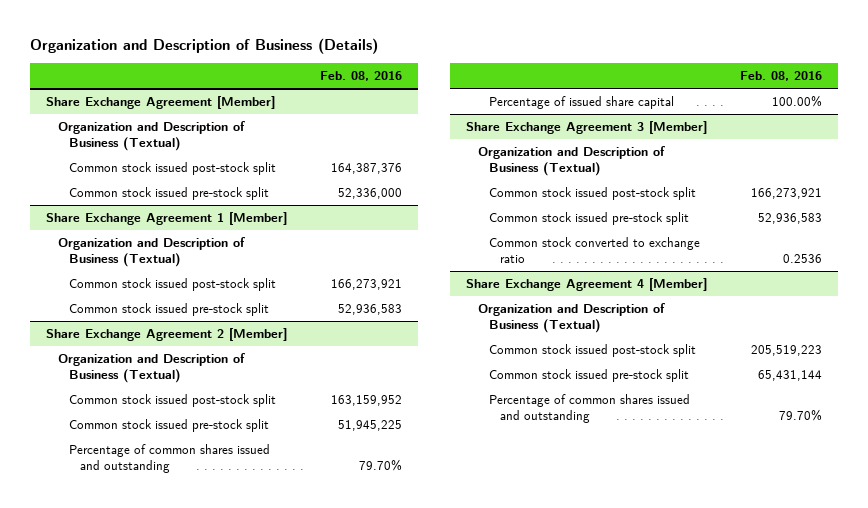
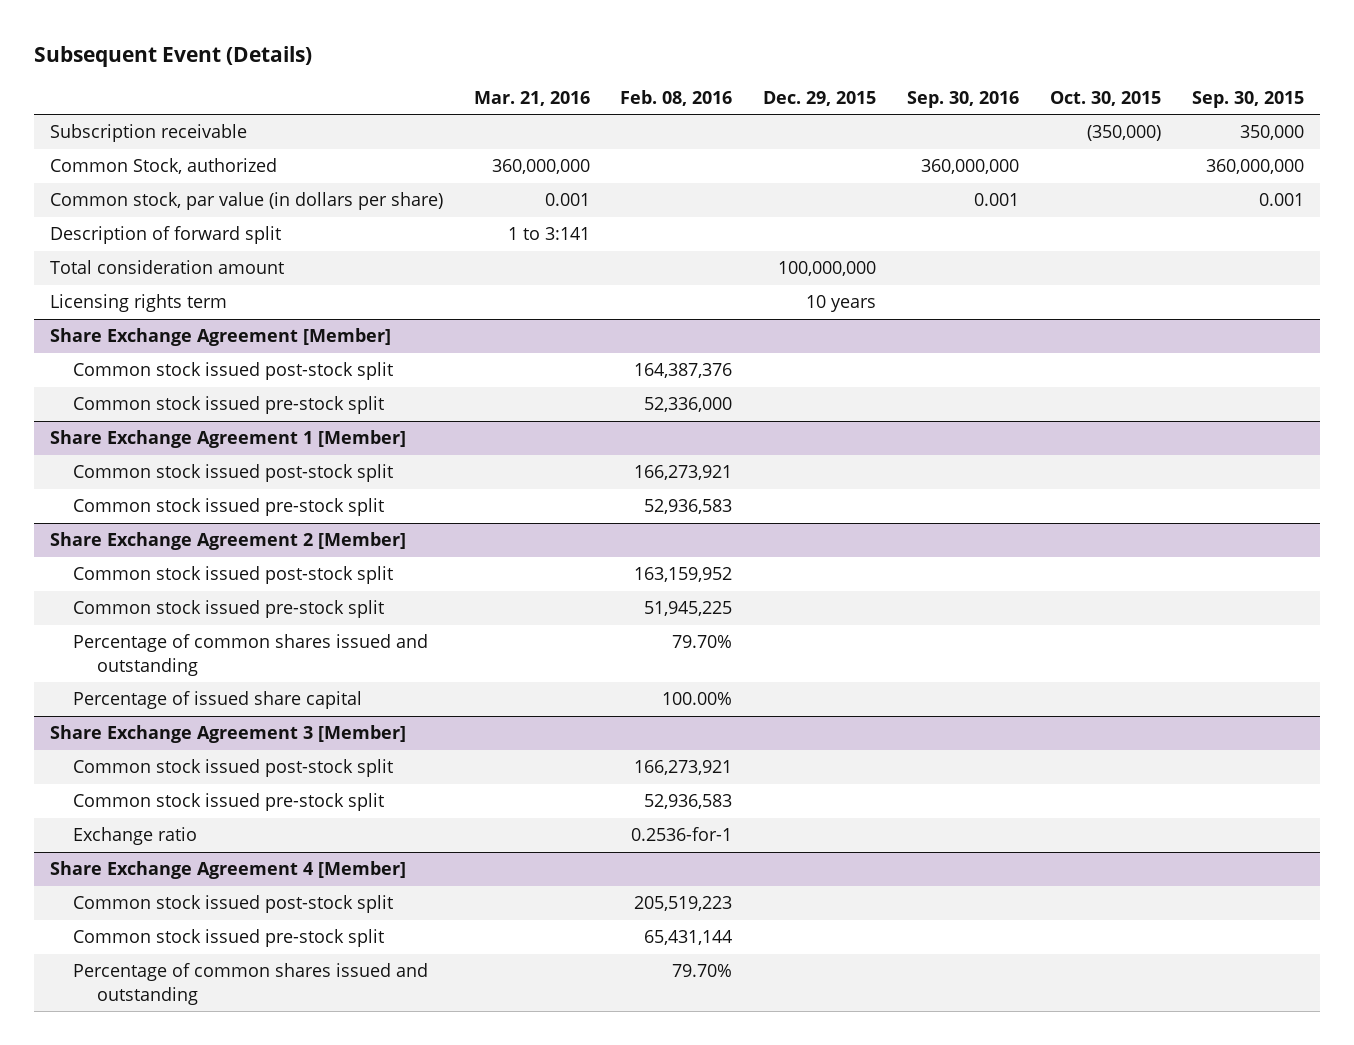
- Organization and Description of Business (Details)
+ Subsequent Event (Details)
- | Feb. 08, 2016
+ | Mar. 21, 2016 | Feb. 08, 2016 | Dec. 29, 2015 | Sep. 30, 2016 | Oct. 30, 2015 | Sep. 30, 2015
+ Subscription receivable | | | | | (350,000) | 350,000
+ Common Stock, authorized | 360,000,000 | | | 360,000,000 | | 360,000,000
+ Common stock, par value (in dollars per share) | 0.001 | | | 0.001 | | 0.001
+ Description of forward split | 1 to 3:141 | | | | |
+ Total consideration amount | | | 100,000,000 | | |
+ Licensing rights term | | | 10 years | | |
@ Share Exchange Agreement [Member]
- Organization and Description of Business (Textual)
@ Share Exchange Agreement 1 [Member]
- Organization and Description of Business (Textual)
@ Share Exchange Agreement 2 [Member]
- Organization and Description of Business (Textual)
@ Share Exchange Agreement 3 [Member]
- Organization and Description of Business (Textual)
- Common stock converted to exchange ratio | 0.2536
+ Exchange ratio | | 0.2536-for-1 | | | |
@ Share Exchange Agreement 4 [Member]
- Organization and Description of Business (Textual)

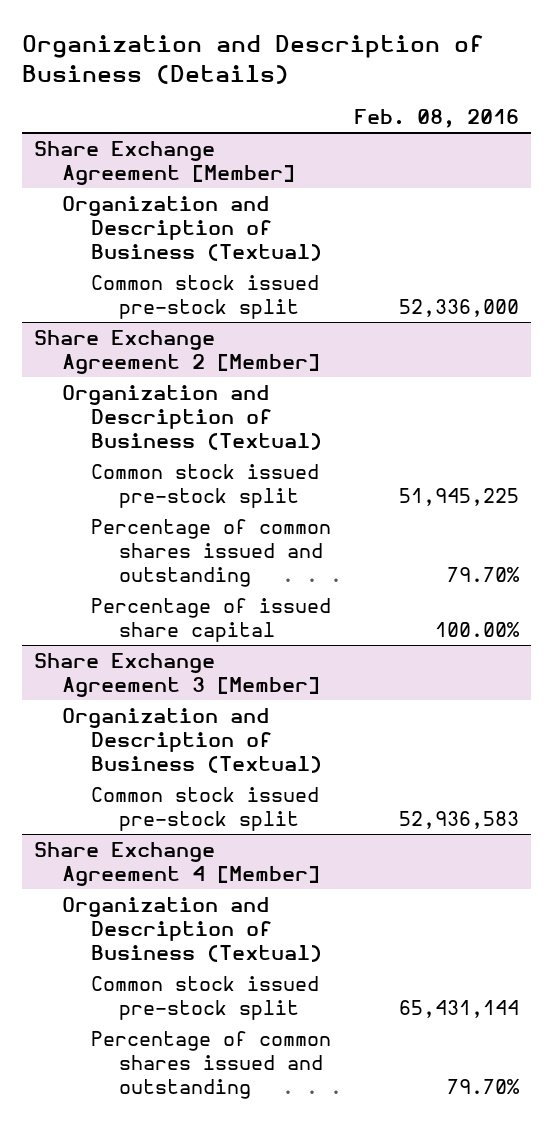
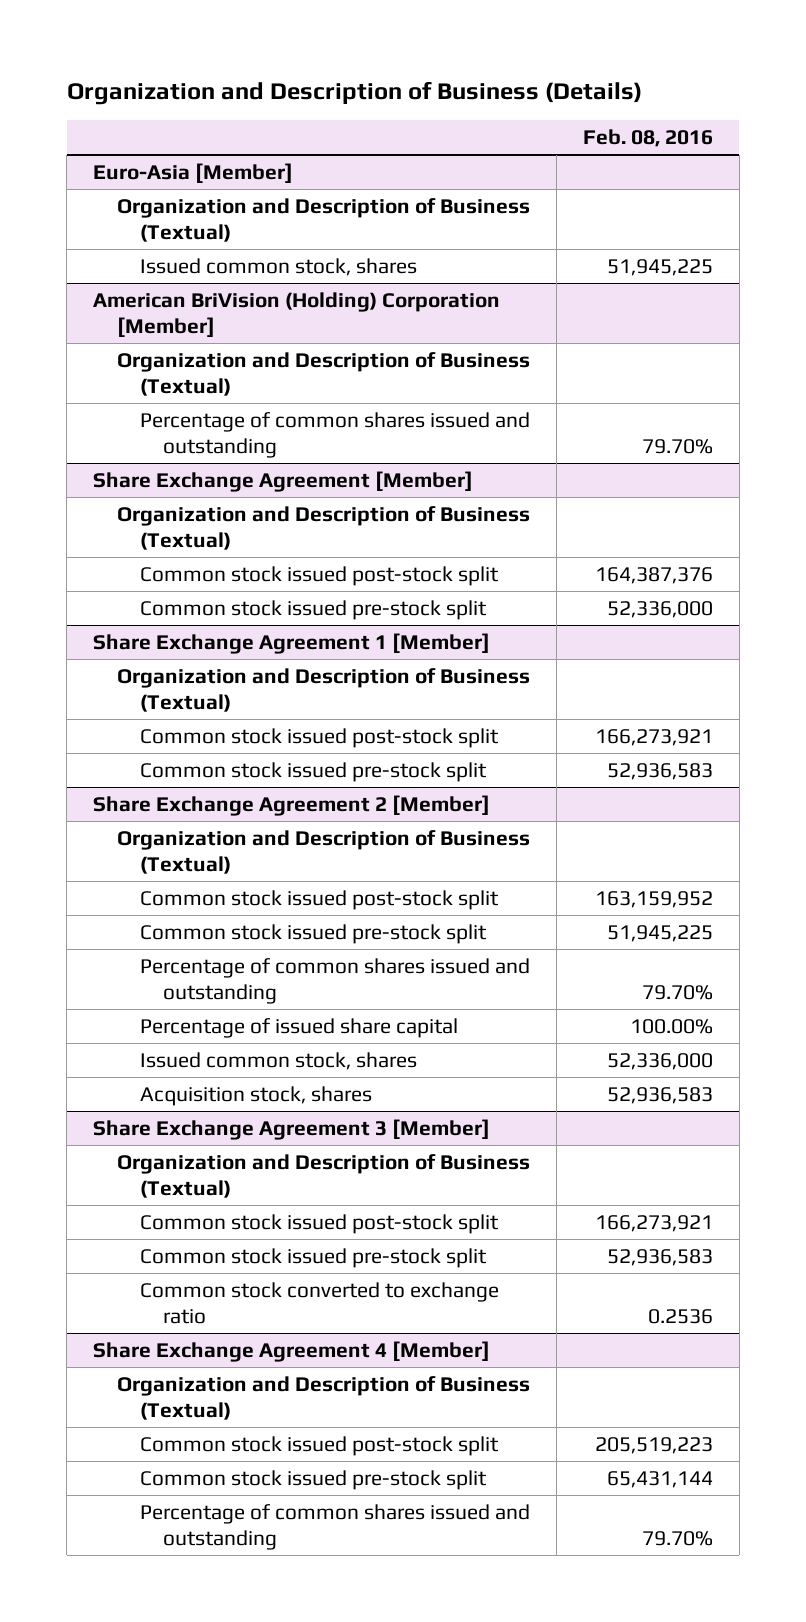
+ Euro-Asia [Member]
+ Organization and Description of Business (Textual)
+ Issued common stock, shares | 51,945,225
+ American BriVision (Holding) Corporation [Member]
+ Organization and Description of Business (Textual)
+ Percentage of common shares issued and outstanding | 79.70%
@ Share Exchange Agreement [Member]
+ Common stock issued post-stock split | 164,387,376
+ Share Exchange Agreement 1 [Member]
+ Organization and Description of Business (Textual)
+ Common stock issued post-stock split | 166,273,921
+ Common stock issued pre-stock split | 52,936,583
@ Share Exchange Agreement 2 [Member]
+ Common stock issued post-stock split | 163,159,952
+ Issued common stock, shares | 52,336,000
+ Acquisition stock, shares | 52,936,583
@ Share Exchange Agreement 3 [Member]
+ Common stock issued post-stock split | 166,273,921
+ Common stock converted to exchange ratio | 0.2536
@ Share Exchange Agreement 4 [Member]
+ Common stock issued post-stock split | 205,519,223

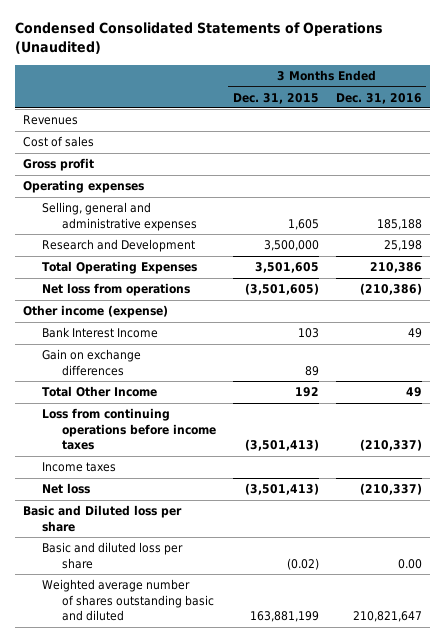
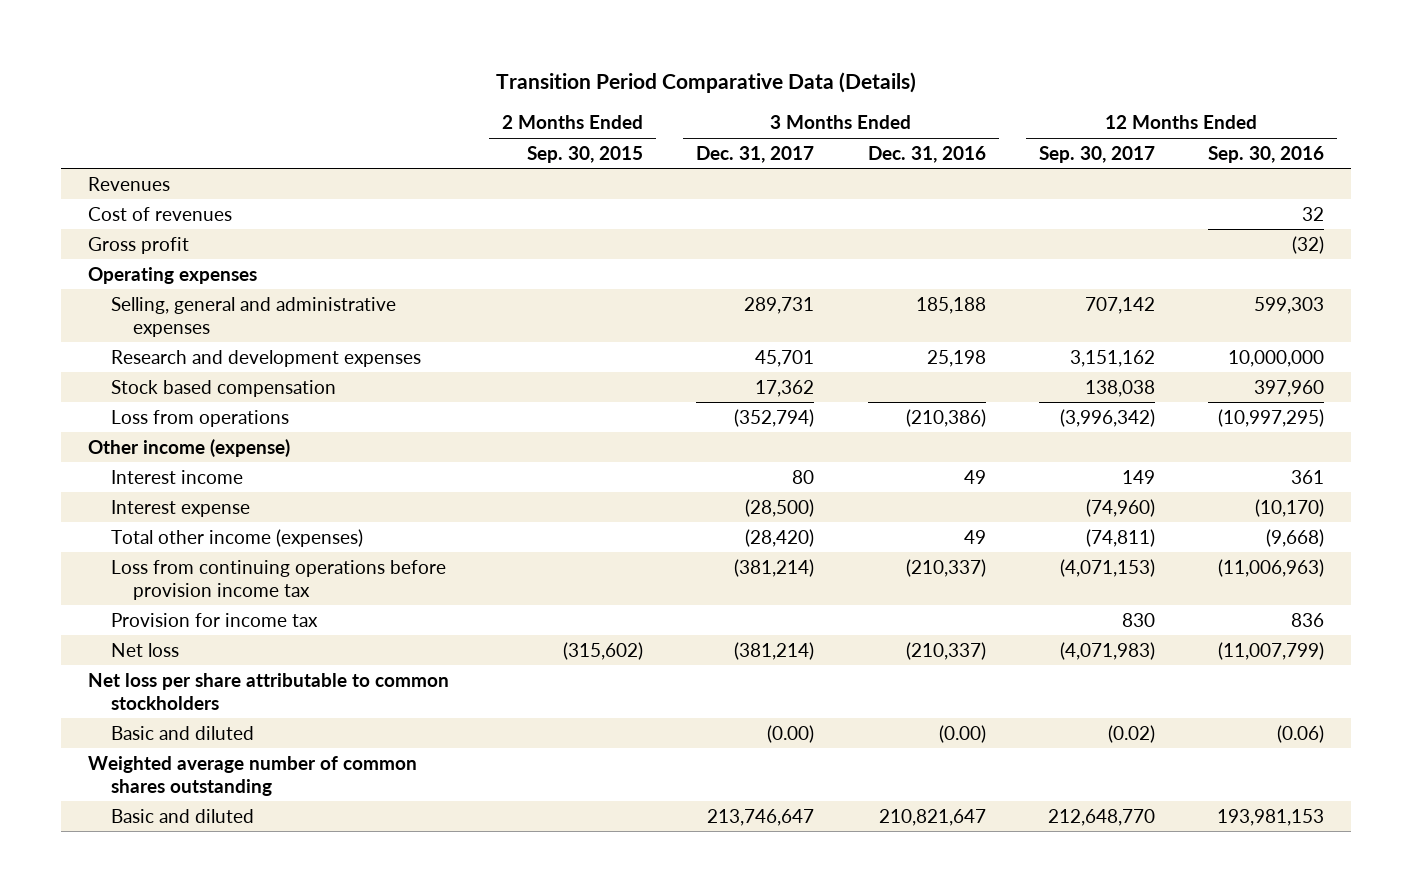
- Condensed Consolidated Statements of Operations (Unaudited)
+ Transition Period Comparative Data (Details)
- | 3 Months Ended Dec. 31, 2015 | 3 Months Ended Dec. 31, 2016
+ | 2 Months Ended Sep. 30, 2015 | 3 Months Ended Dec. 31, 2017 | 3 Months Ended Dec. 31, 2016 | 12 Months Ended Sep. 30, 2017 | 12 Months Ended Sep. 30, 2016
- Cost of sales
+ Cost of revenues | | | | | 32
- Research and Development | 3,500,000 | 25,198
- Total Operating Expenses | 3,501,605 | 210,386
- Net loss from operations | (3,501,605) | (210,386)
+ Research and development expenses | | 45,701 | 25,198 | 3,151,162 | 10,000,000
+ Stock based compensation | | 17,362 | | 138,038 | 397,960
+ Loss from operations | | (352,794) | (210,386) | (3,996,342) | (10,997,295)
- Bank Interest Income | 103 | 49
- Gain on exchange differences | 89 |
- Total Other Income | 192 | 49
- Loss from continuing operations before income taxes | (3,501,413) | (210,337)
- Income taxes
+ Interest income | | 80 | 49 | 149 | 361
+ Interest expense | | (28,500) | | (74,960) | (10,170)
+ Total other income (expenses) | | (28,420) | 49 | (74,811) | (9,668)
+ Loss from continuing operations before provision income tax | | (381,214) | (210,337) | (4,071,153) | (11,006,963)
+ Provision for income tax | | | | 830 | 836
- Basic and Diluted loss per share
- Basic and diluted loss per share | (0.02) | 0.00
- Weighted average number of shares outstanding basic and diluted | 163,881,199 | 210,821,647
+ Net loss per share attributable to common stockholders
+ Basic and diluted | | (0.00) | (0.00) | (0.02) | (0.06)
+ Weighted average number of common shares outstanding
+ Basic and diluted | | 213,746,647 | 210,821,647 | 212,648,770 | 193,981,153

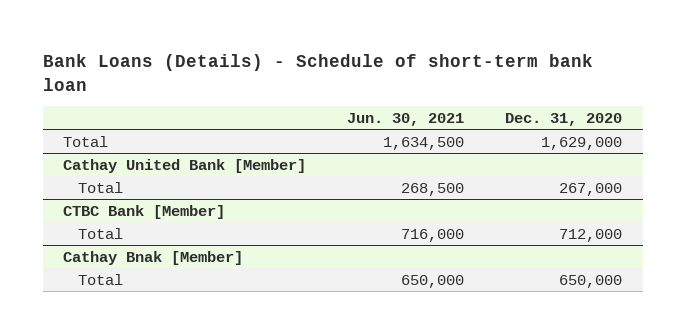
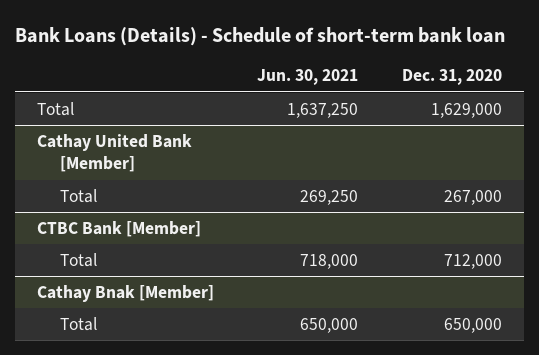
- Total | 1,634,500 | 1,629,000
+ Total | 1,637,250 | 1,629,000
@ Cathay United Bank [Member]
- Total | 268,500 | 267,000
+ Total | 269,250 | 267,000
@ CTBC Bank [Member]
- Total | 716,000 | 712,000
+ Total | 718,000 | 712,000

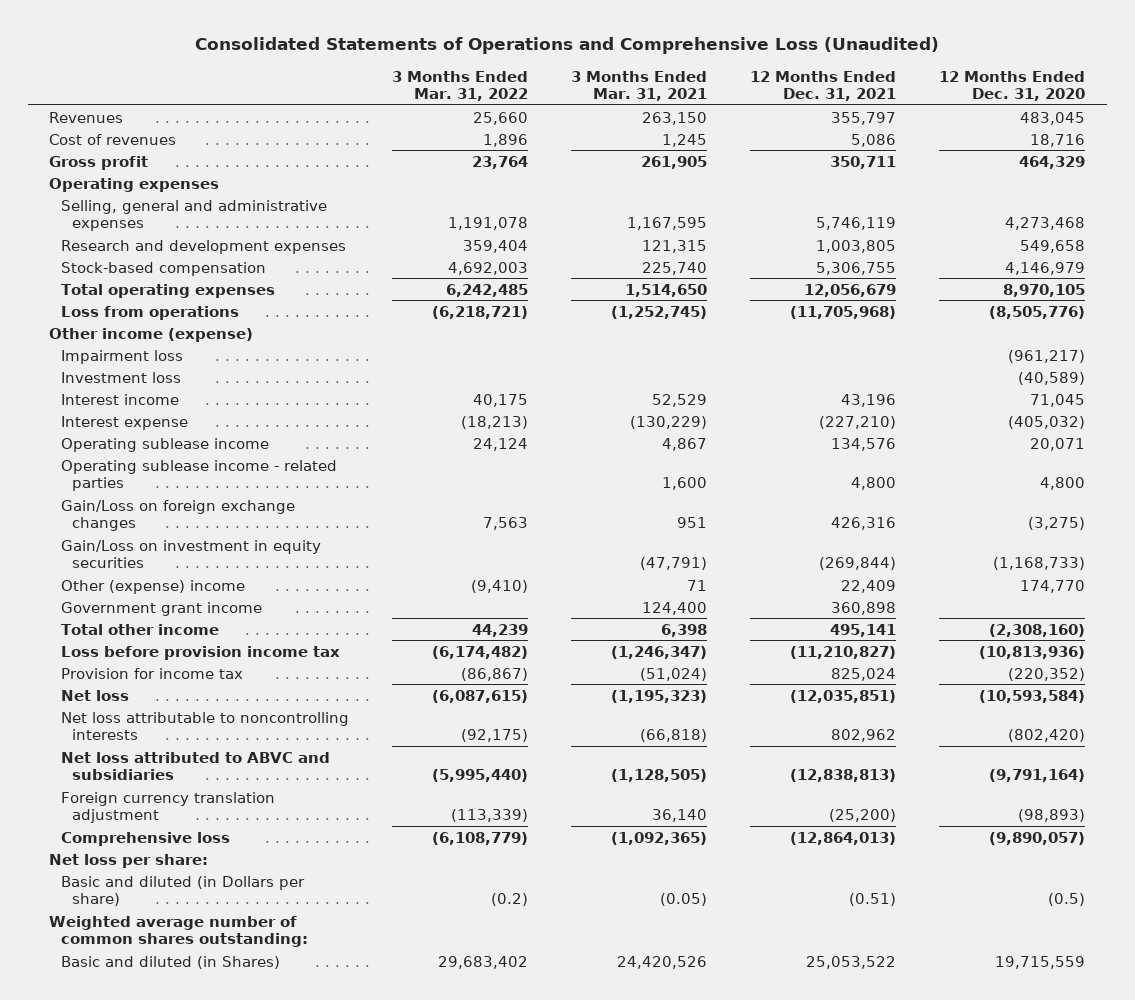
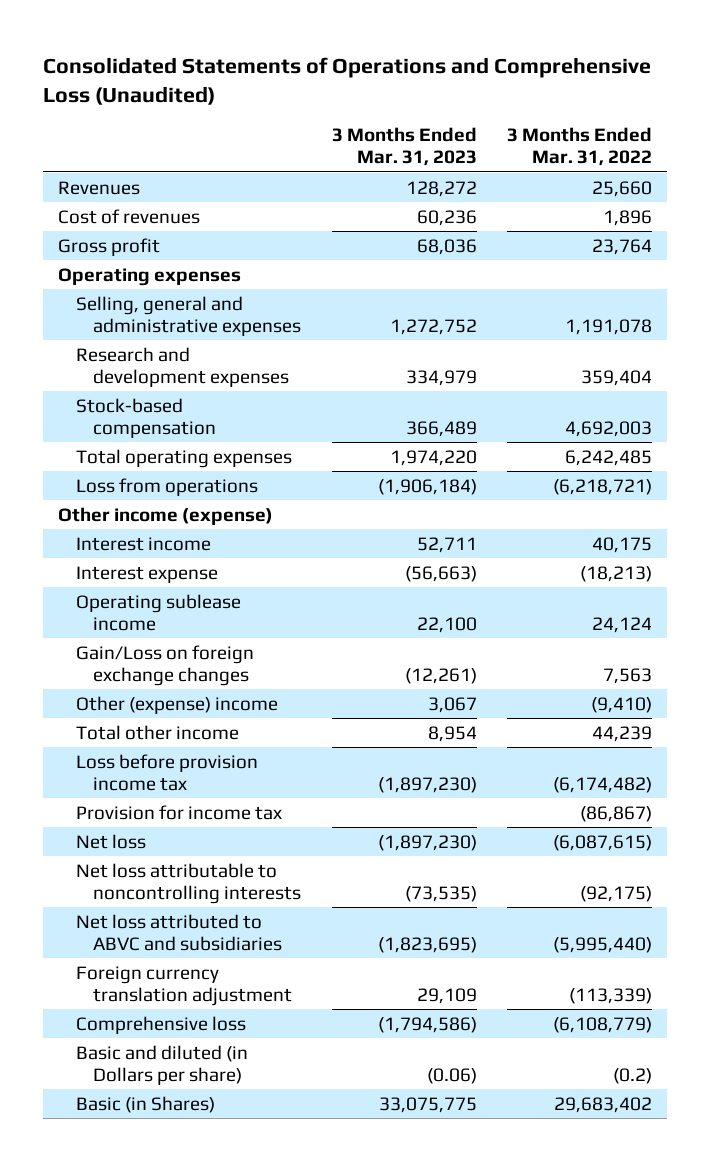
- | 3 Months Ended Mar. 31, 2022 | 3 Months Ended Mar. 31, 2021 | 12 Months Ended Dec. 31, 2021 | 12 Months Ended Dec. 31, 2020
+ | 3 Months Ended Mar. 31, 2023 | 3 Months Ended Mar. 31, 2022
- Impairment loss | | | | (961,217)
- Investment loss | | | | (40,589)
- Operating sublease income - related parties | | 1,600 | 4,800 | 4,800
- Gain/Loss on investment in equity securities | | (47,791) | (269,844) | (1,168,733)
- Government grant income | | 124,400 | 360,898 |
- Net loss per share:
- Weighted average number of common shares outstanding:
- Basic and diluted (in Shares) | 29,683,402 | 24,420,526 | 25,053,522 | 19,715,559
+ Basic (in Shares) | 33,075,775 | 29,683,402

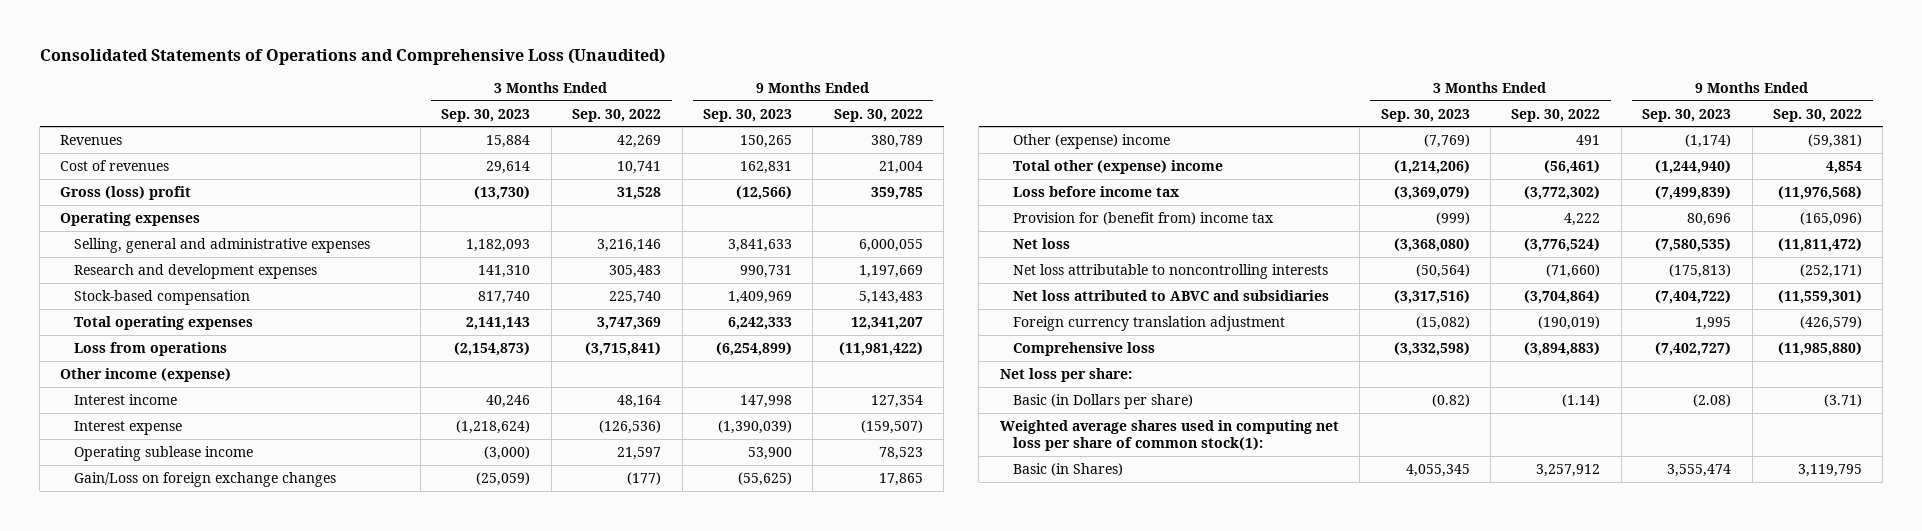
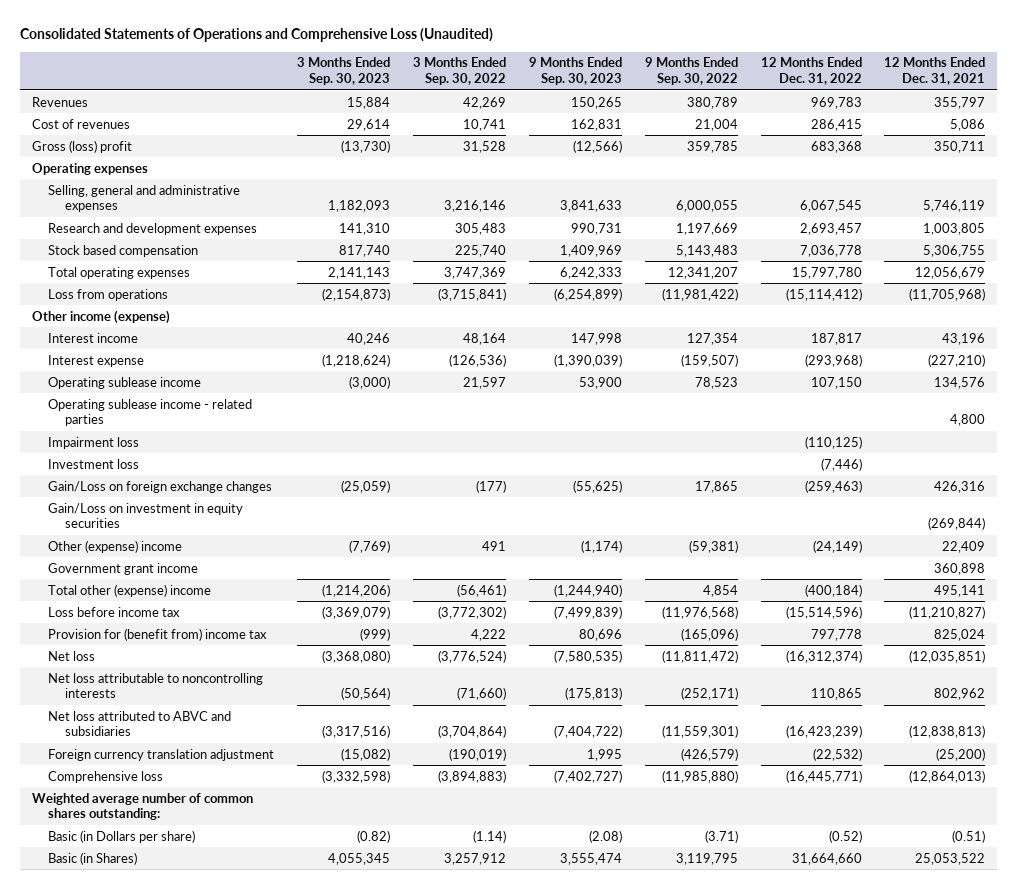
- | 3 Months Ended Sep. 30, 2023 | 3 Months Ended Sep. 30, 2022 | 9 Months Ended Sep. 30, 2023 | 9 Months Ended Sep. 30, 2022
+ | 3 Months Ended Sep. 30, 2023 | 3 Months Ended Sep. 30, 2022 | 9 Months Ended Sep. 30, 2023 | 9 Months Ended Sep. 30, 2022 | 12 Months Ended Dec. 31, 2022 | 12 Months Ended Dec. 31, 2021
- Stock-based compensation | 817,740 | 225,740 | 1,409,969 | 5,143,483
+ Stock based compensation | 817,740 | 225,740 | 1,409,969 | 5,143,483 | 7,036,778 | 5,306,755
+ Operating sublease income - related parties | | | | | | 4,800
+ Impairment loss | | | | | (110,125) |
+ Investment loss | | | | | (7,446) |
+ Gain/Loss on investment in equity securities | | | | | | (269,844)
+ Government grant income | | | | | | 360,898
- Net loss per share:
+ Weighted average number of common shares outstanding:
- Weighted average shares used in computing net loss per share of common stock(1):

